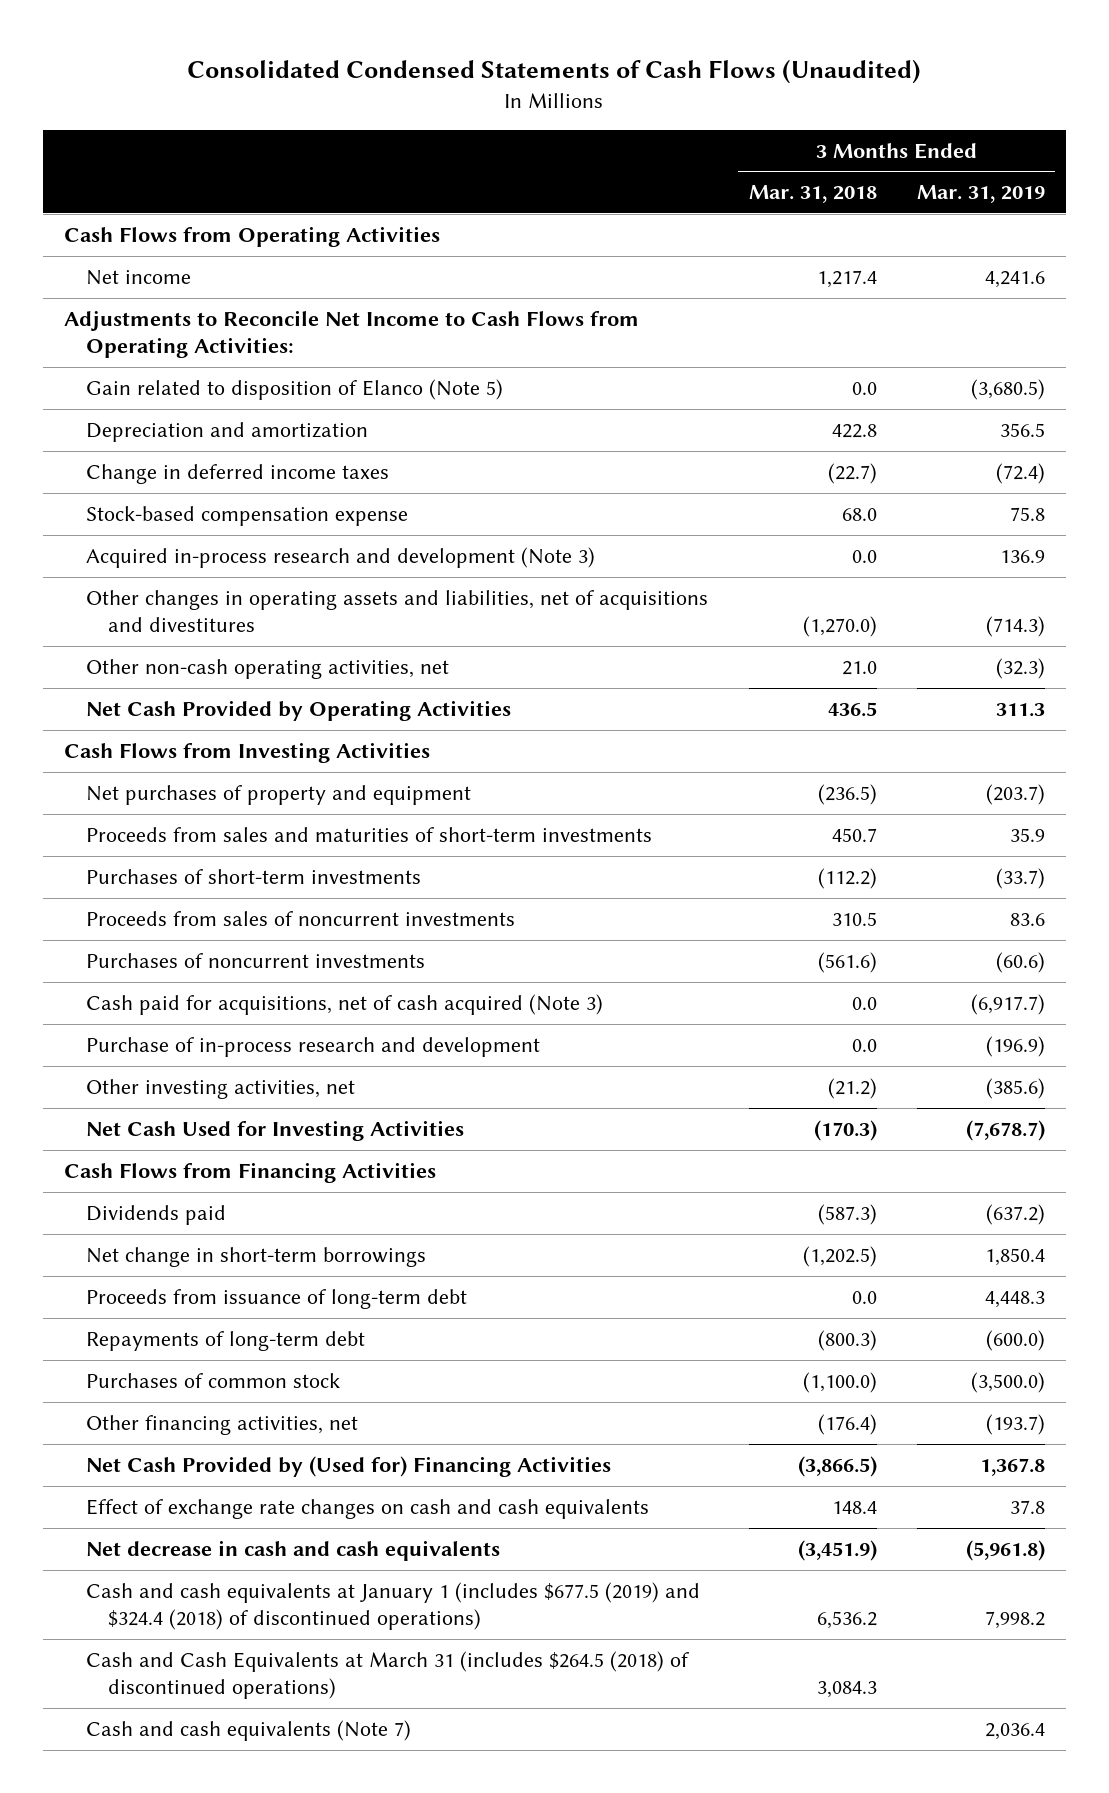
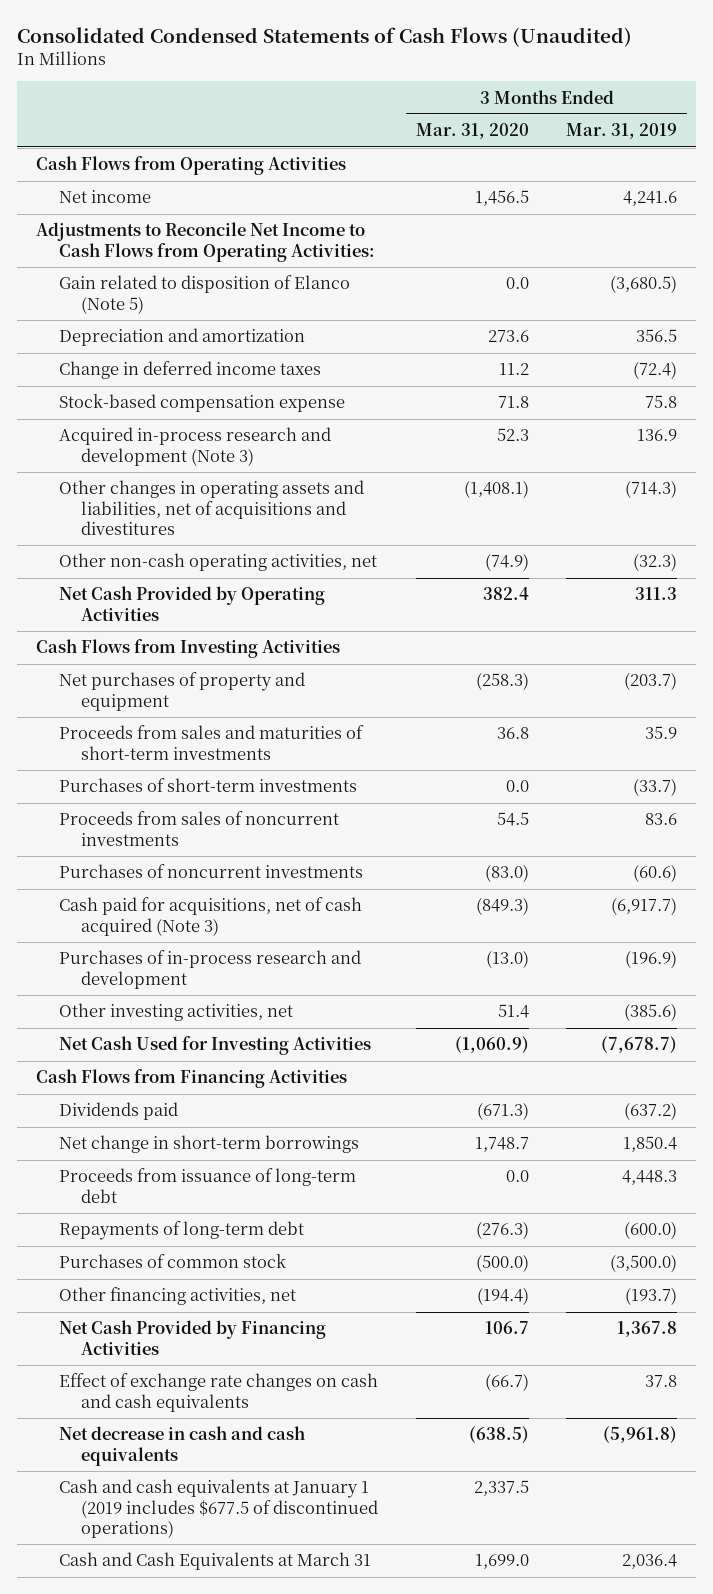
- | 3 Months Ended Mar. 31, 2018 | 3 Months Ended Mar. 31, 2019
+ | 3 Months Ended Mar. 31, 2020 | 3 Months Ended Mar. 31, 2019
- Purchase of in-process research and development | 0.0 | (196.9)
+ Purchases of in-process research and development | (13.0) | (196.9)
- Net Cash Provided by (Used for) Financing Activities | (3,866.5) | 1,367.8
+ Net Cash Provided by Financing Activities | 106.7 | 1,367.8
- Cash and cash equivalents at January 1 (includes $677.5 (2019) and $324.4 (2018) of discontinued operations) | 6,536.2 | 7,998.2
- Cash and Cash Equivalents at March 31 (includes $264.5 (2018) of discontinued operations) | 3,084.3 |
- Cash and cash equivalents (Note 7) | | 2,036.4
+ Cash and cash equivalents at January 1 (2019 includes $677.5 of discontinued operations) | 2,337.5 |
+ Cash and Cash Equivalents at March 31 | 1,699.0 | 2,036.4

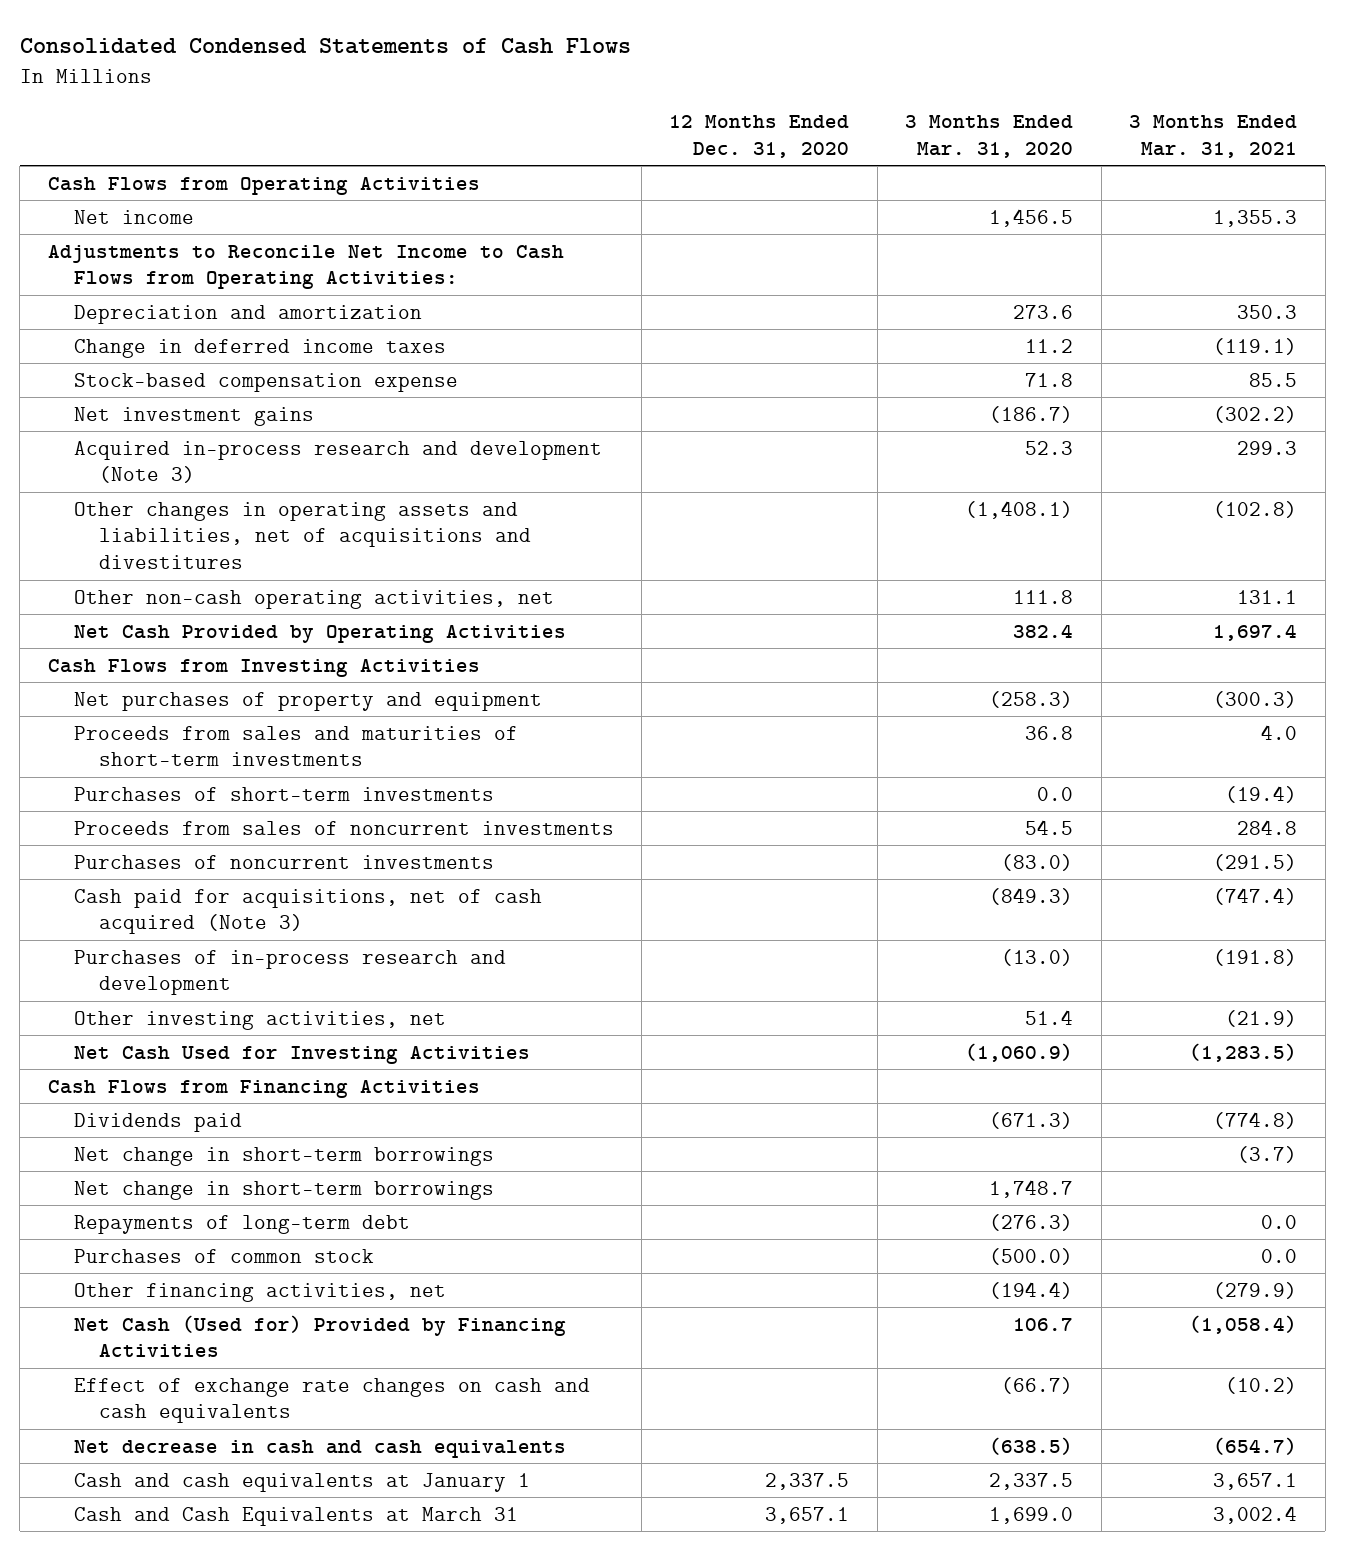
- Consolidated Condensed Statements of Cash Flows (Unaudited)
+ Consolidated Condensed Statements of Cash Flows
- | 3 Months Ended Mar. 31, 2020 | 3 Months Ended Mar. 31, 2019
+ | 12 Months Ended Dec. 31, 2020 | 3 Months Ended Mar. 31, 2020 | 3 Months Ended Mar. 31, 2021
- Gain related to disposition of Elanco (Note 5) | 0.0 | (3,680.5)
+ Net investment gains | | (186.7) | (302.2)
- Other non-cash operating activities, net | (74.9) | (32.3)
+ Other non-cash operating activities, net | | 111.8 | 131.1
+ Net change in short-term borrowings | | | (3.7)
- Proceeds from issuance of long-term debt | 0.0 | 4,448.3
- Net Cash Provided by Financing Activities | 106.7 | 1,367.8
+ Net Cash (Used for) Provided by Financing Activities | | 106.7 | (1,058.4)
- Cash and cash equivalents at January 1 (2019 includes $677.5 of discontinued operations) | 2,337.5 |
+ Cash and cash equivalents at January 1 | 2,337.5 | 2,337.5 | 3,657.1

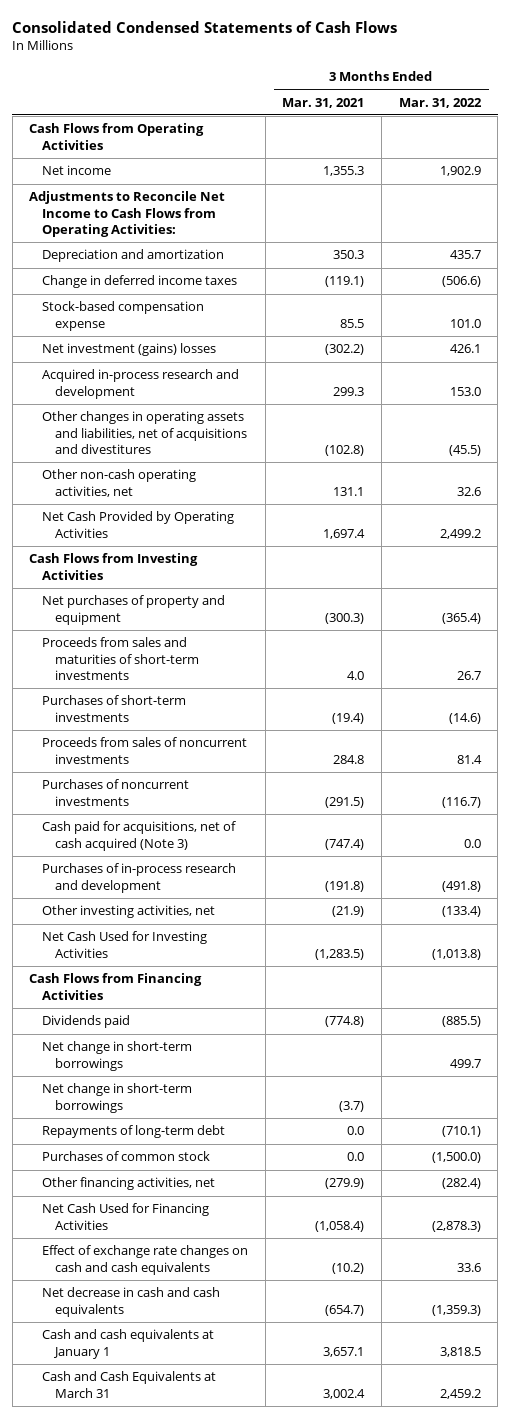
- | 12 Months Ended Dec. 31, 2020 | 3 Months Ended Mar. 31, 2020 | 3 Months Ended Mar. 31, 2021
+ | 3 Months Ended Mar. 31, 2021 | 3 Months Ended Mar. 31, 2022
- Net investment gains | | (186.7) | (302.2)
- Acquired in-process research and development (Note 3) | | 52.3 | 299.3
+ Net investment (gains) losses | (302.2) | 426.1
+ Acquired in-process research and development | 299.3 | 153.0
moved down: Net change in short-term borrowings | (3.7) |
- Net Cash (Used for) Provided by Financing Activities | | 106.7 | (1,058.4)
+ Net Cash Used for Financing Activities | (1,058.4) | (2,878.3)

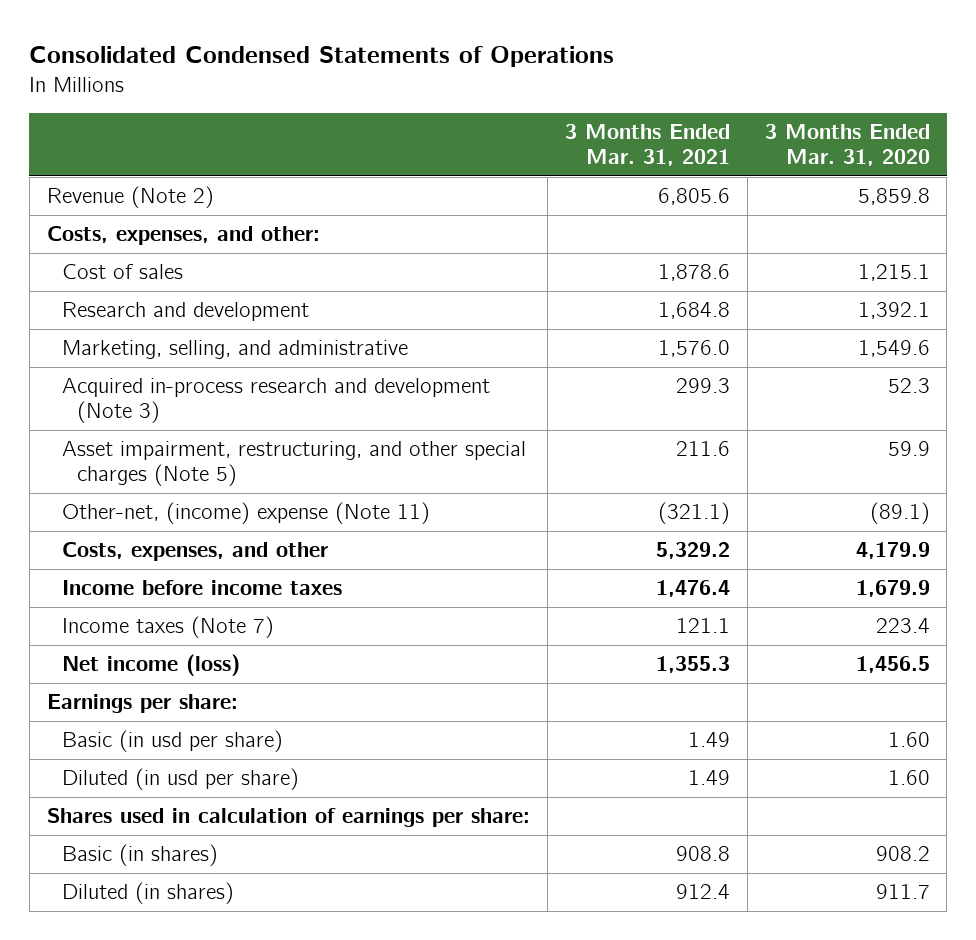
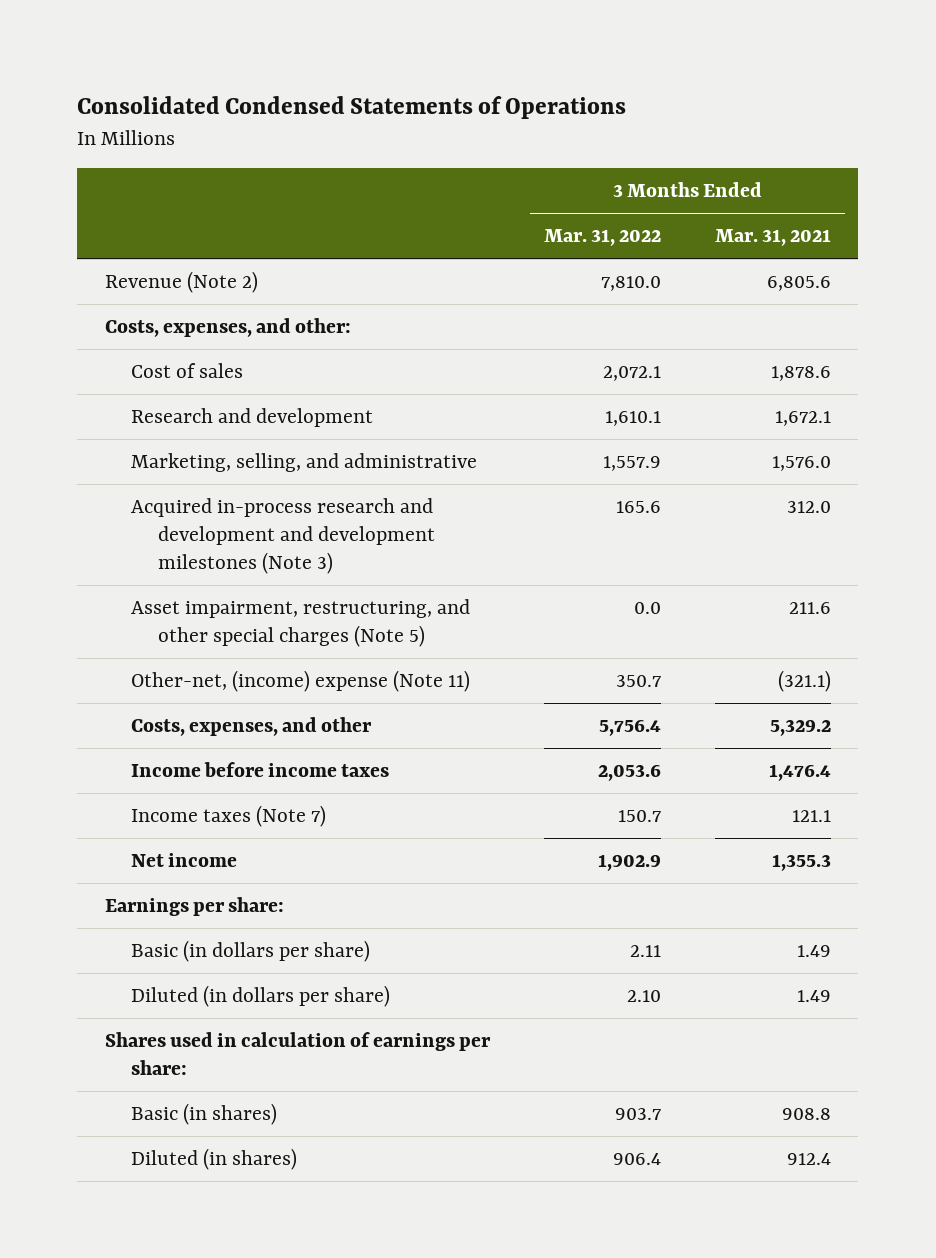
- | 3 Months Ended Mar. 31, 2021 | 3 Months Ended Mar. 31, 2020
+ | 3 Months Ended Mar. 31, 2022 | 3 Months Ended Mar. 31, 2021
- Research and development | 1,684.8 | 1,392.1
+ Research and development | 1,610.1 | 1,672.1
- Acquired in-process research and development (Note 3) | 299.3 | 52.3
+ Acquired in-process research and development and development milestones (Note 3) | 165.6 | 312.0
- Net income (loss) | 1,355.3 | 1,456.5
+ Net income | 1,902.9 | 1,355.3
- Basic (in usd per share) | 1.49 | 1.60
- Diluted (in usd per share) | 1.49 | 1.60
+ Basic (in dollars per share) | 2.11 | 1.49
+ Diluted (in dollars per share) | 2.10 | 1.49

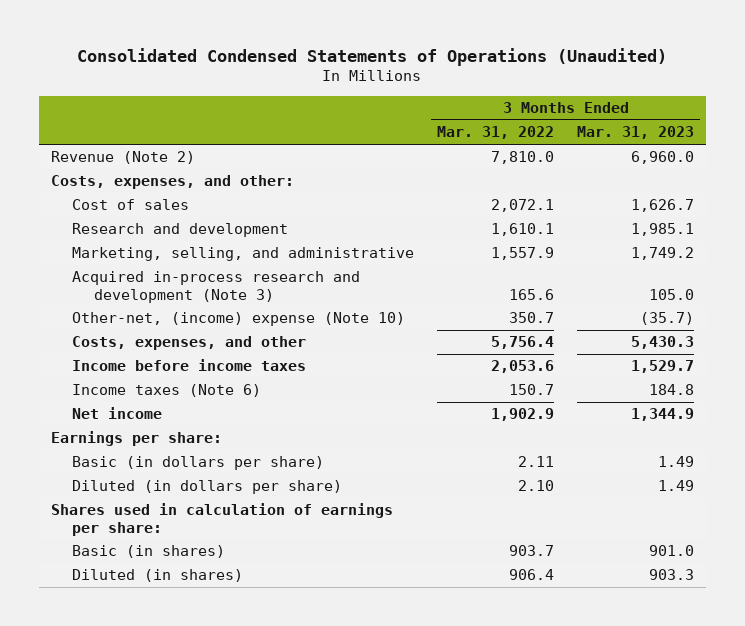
- Consolidated Condensed Statements of Operations
+ Consolidated Condensed Statements of Operations (Unaudited)
- | 3 Months Ended Mar. 31, 2022 | 3 Months Ended Mar. 31, 2021
+ | 3 Months Ended Mar. 31, 2022 | 3 Months Ended Mar. 31, 2023
- Acquired in-process research and development and development milestones (Note 3) | 165.6 | 312.0
- Asset impairment, restructuring, and other special charges (Note 5) | 0.0 | 211.6
- Other-net, (income) expense (Note 11) | 350.7 | (321.1)
+ Acquired in-process research and development (Note 3) | 165.6 | 105.0
+ Other-net, (income) expense (Note 10) | 350.7 | (35.7)
- Income taxes (Note 7) | 150.7 | 121.1
+ Income taxes (Note 6) | 150.7 | 184.8

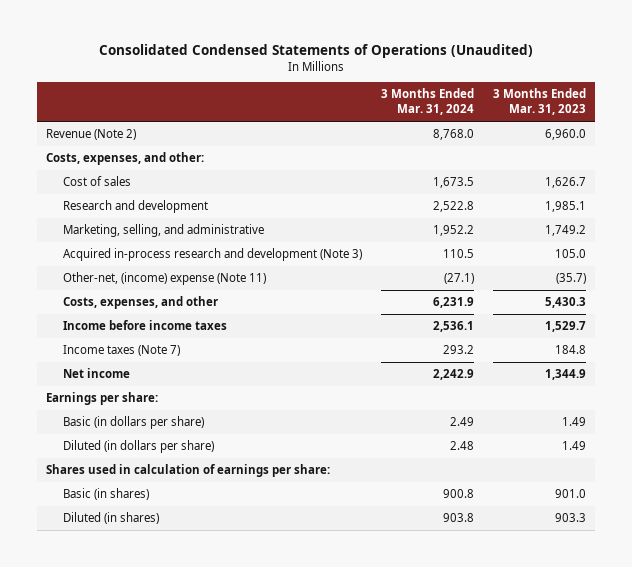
- | 3 Months Ended Mar. 31, 2022 | 3 Months Ended Mar. 31, 2023
+ | 3 Months Ended Mar. 31, 2024 | 3 Months Ended Mar. 31, 2023
- Other-net, (income) expense (Note 10) | 350.7 | (35.7)
+ Other-net, (income) expense (Note 11) | (27.1) | (35.7)
- Income taxes (Note 6) | 150.7 | 184.8
+ Income taxes (Note 7) | 293.2 | 184.8

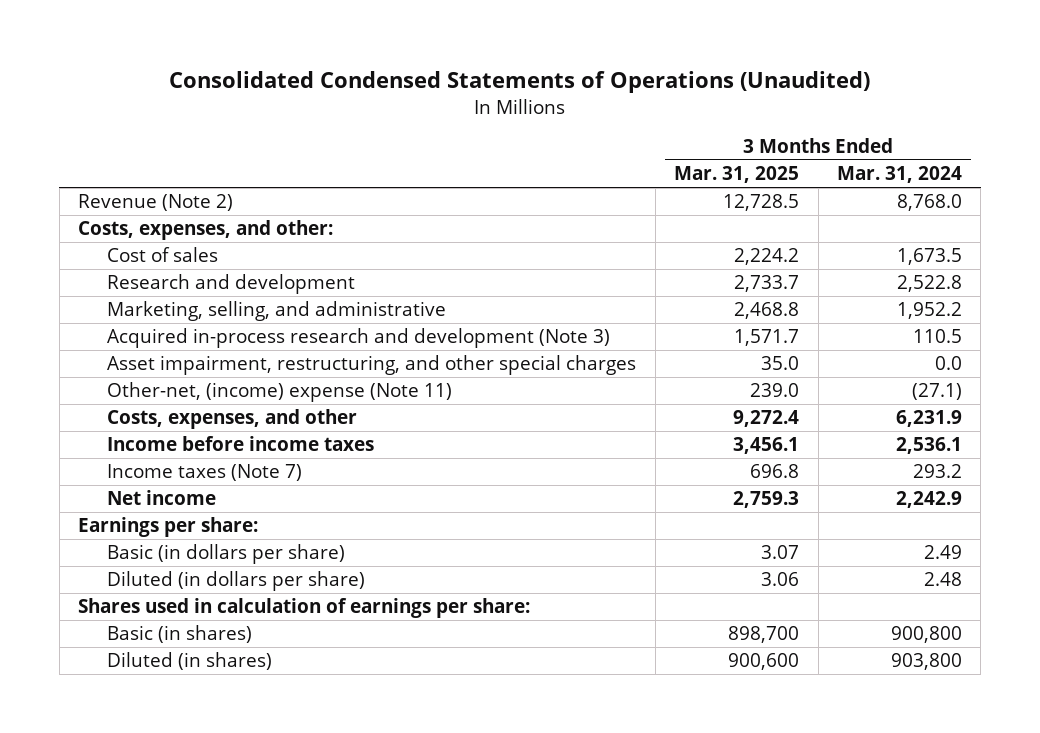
- | 3 Months Ended Mar. 31, 2024 | 3 Months Ended Mar. 31, 2023
+ | 3 Months Ended Mar. 31, 2025 | 3 Months Ended Mar. 31, 2024
+ Asset impairment, restructuring, and other special charges | 35.0 | 0.0
- Basic (in shares) | 900.8 | 901.0
- Diluted (in shares) | 903.8 | 903.3
+ Basic (in shares) | 898,700 | 900,800
+ Diluted (in shares) | 900,600 | 903,800

